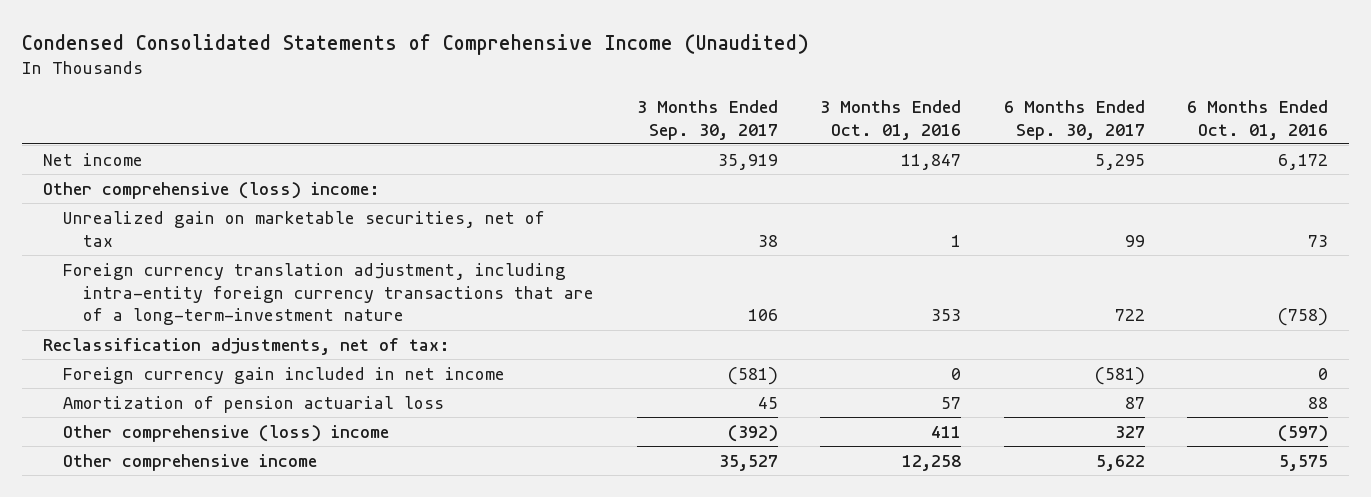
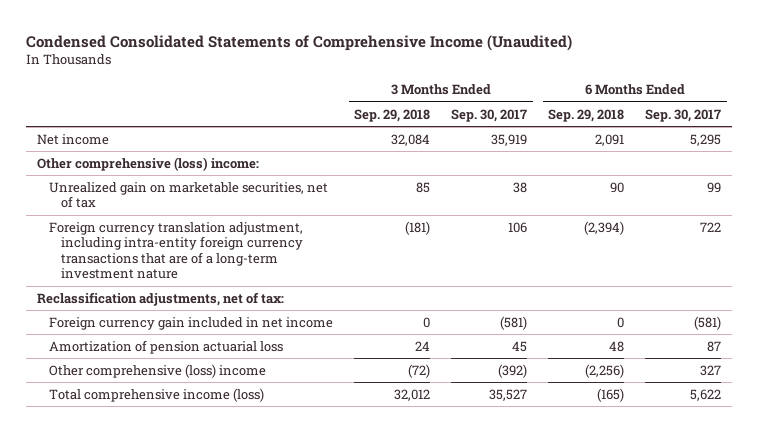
- | 3 Months Ended Sep. 30, 2017 | 3 Months Ended Oct. 01, 2016 | 6 Months Ended Sep. 30, 2017 | 6 Months Ended Oct. 01, 2016
+ | 3 Months Ended Sep. 29, 2018 | 3 Months Ended Sep. 30, 2017 | 6 Months Ended Sep. 29, 2018 | 6 Months Ended Sep. 30, 2017
- Foreign currency translation adjustment, including intra-entity foreign currency transactions that are of a long-term-investment nature | 106 | 353 | 722 | (758)
+ Foreign currency translation adjustment, including intra-entity foreign currency transactions that are of a long-term investment nature | (181) | 106 | (2,394) | 722
- Other comprehensive income | 35,527 | 12,258 | 5,622 | 5,575
+ Total comprehensive income (loss) | 32,012 | 35,527 | (165) | 5,622

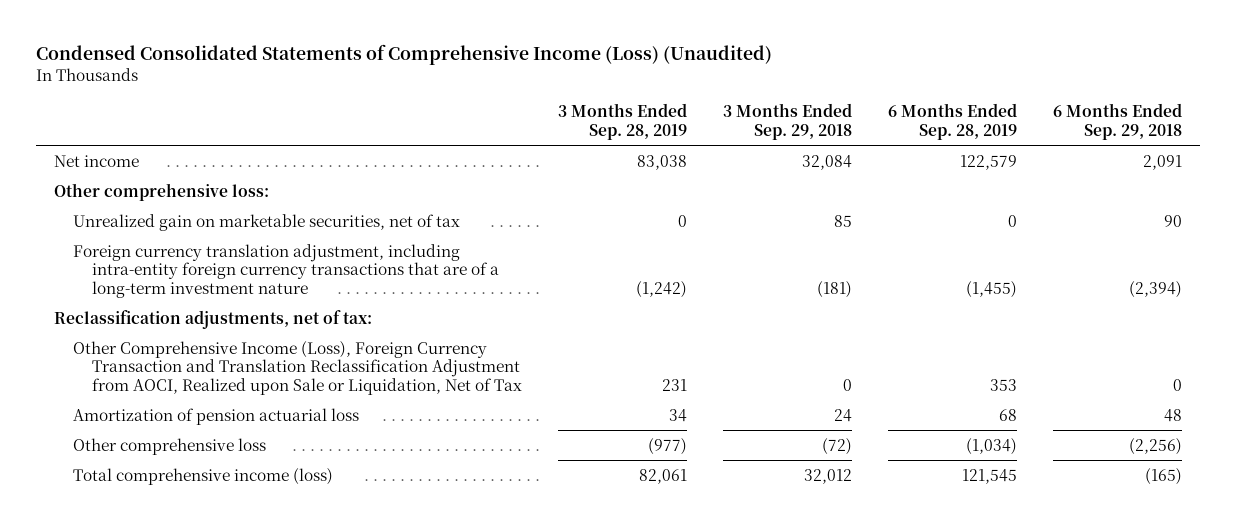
- Condensed Consolidated Statements of Comprehensive Income (Unaudited)
+ Condensed Consolidated Statements of Comprehensive Income (Loss) (Unaudited)
- | 3 Months Ended Sep. 29, 2018 | 3 Months Ended Sep. 30, 2017 | 6 Months Ended Sep. 29, 2018 | 6 Months Ended Sep. 30, 2017
+ | 3 Months Ended Sep. 28, 2019 | 3 Months Ended Sep. 29, 2018 | 6 Months Ended Sep. 28, 2019 | 6 Months Ended Sep. 29, 2018
- Other comprehensive (loss) income:
+ Other comprehensive loss:
- Foreign currency gain included in net income | 0 | (581) | 0 | (581)
+ Other Comprehensive Income (Loss), Foreign Currency Transaction and Translation Reclassification Adjustment from AOCI, Realized upon Sale or Liquidation, Net of Tax | 231 | 0 | 353 | 0
- Other comprehensive (loss) income | (72) | (392) | (2,256) | 327
+ Other comprehensive loss | (977) | (72) | (1,034) | (2,256)

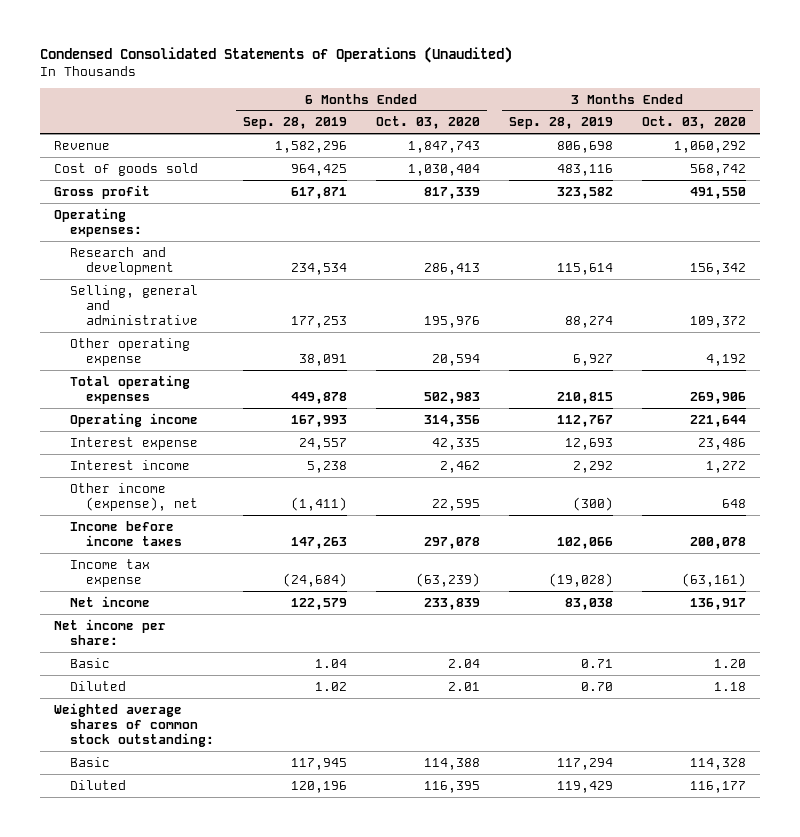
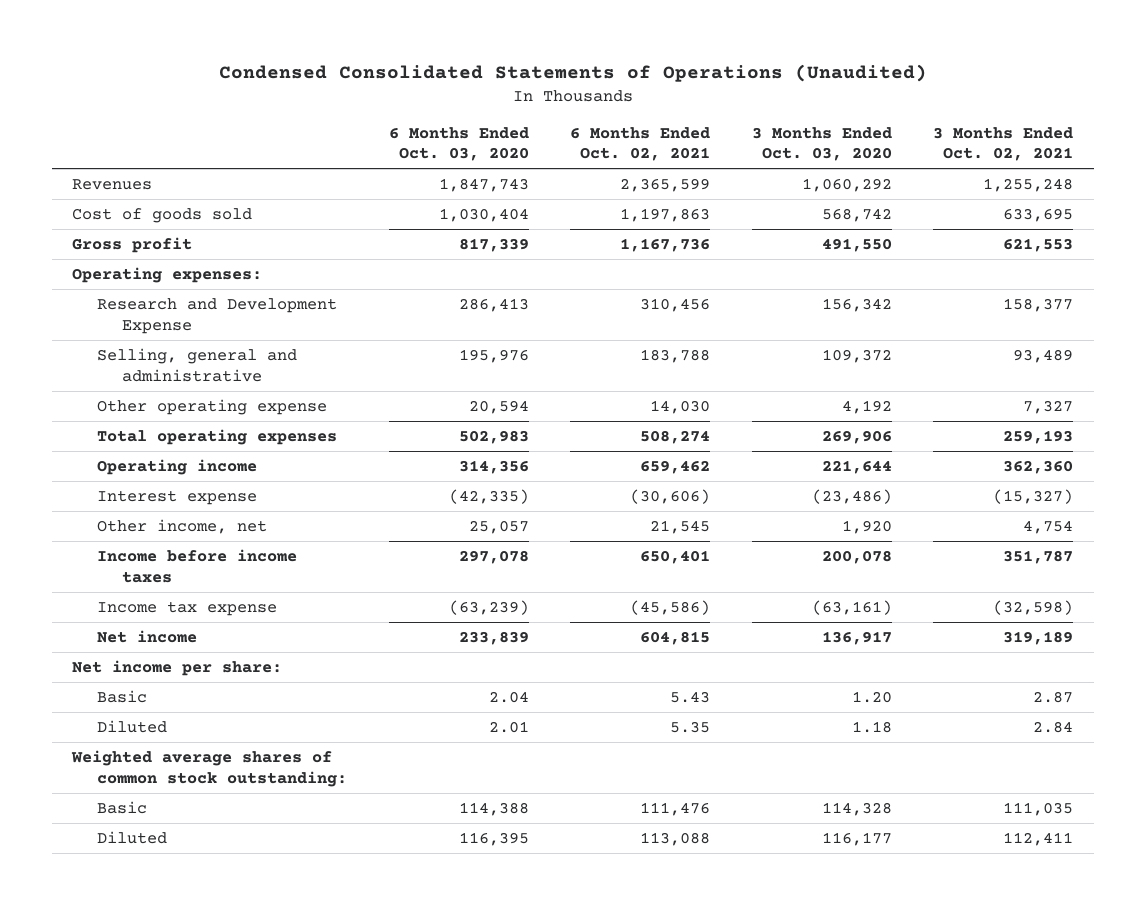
- | 6 Months Ended Sep. 28, 2019 | 6 Months Ended Oct. 03, 2020 | 3 Months Ended Sep. 28, 2019 | 3 Months Ended Oct. 03, 2020
+ | 6 Months Ended Oct. 03, 2020 | 6 Months Ended Oct. 02, 2021 | 3 Months Ended Oct. 03, 2020 | 3 Months Ended Oct. 02, 2021
- Revenue | 1,582,296 | 1,847,743 | 806,698 | 1,060,292
+ Revenues | 1,847,743 | 2,365,599 | 1,060,292 | 1,255,248
- Research and development | 234,534 | 286,413 | 115,614 | 156,342
+ Research and Development Expense | 286,413 | 310,456 | 156,342 | 158,377
- Interest expense | 24,557 | 42,335 | 12,693 | 23,486
- Interest income | 5,238 | 2,462 | 2,292 | 1,272
- Other income (expense), net | (1,411) | 22,595 | (300) | 648
+ Interest expense | (42,335) | (30,606) | (23,486) | (15,327)
+ Other income, net | 25,057 | 21,545 | 1,920 | 4,754

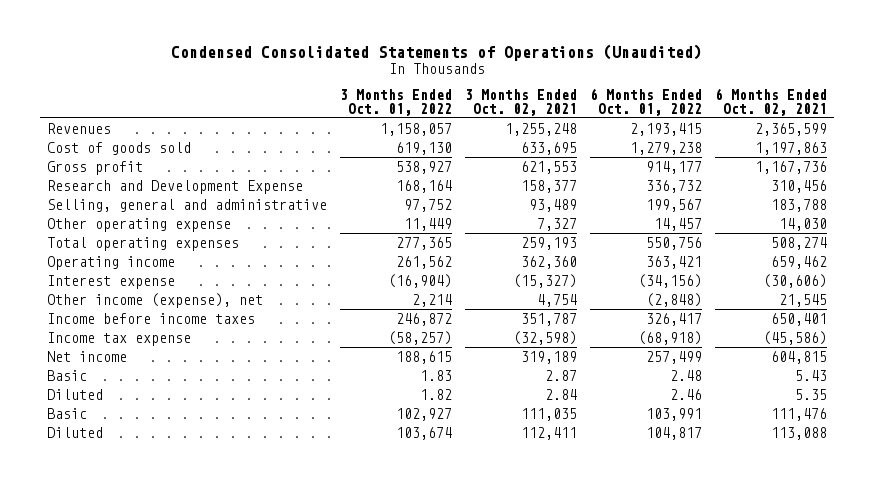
- | 6 Months Ended Oct. 03, 2020 | 6 Months Ended Oct. 02, 2021 | 3 Months Ended Oct. 03, 2020 | 3 Months Ended Oct. 02, 2021
+ | 3 Months Ended Oct. 01, 2022 | 3 Months Ended Oct. 02, 2021 | 6 Months Ended Oct. 01, 2022 | 6 Months Ended Oct. 02, 2021
- Operating expenses:
- Other income, net | 25,057 | 21,545 | 1,920 | 4,754
+ Other income (expense), net | 2,214 | 4,754 | (2,848) | 21,545
- Net income per share:
- Weighted average shares of common stock outstanding:

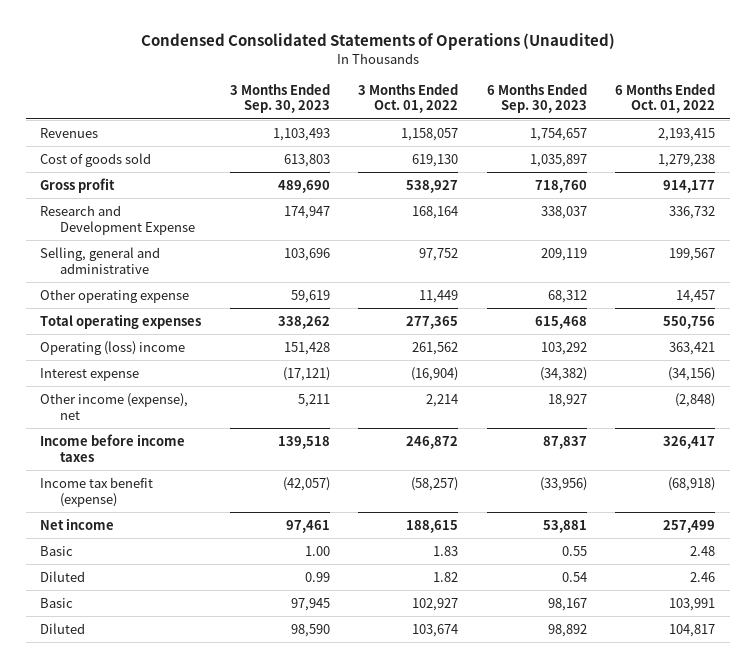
- | 3 Months Ended Oct. 01, 2022 | 3 Months Ended Oct. 02, 2021 | 6 Months Ended Oct. 01, 2022 | 6 Months Ended Oct. 02, 2021
+ | 3 Months Ended Sep. 30, 2023 | 3 Months Ended Oct. 01, 2022 | 6 Months Ended Sep. 30, 2023 | 6 Months Ended Oct. 01, 2022
- Operating income | 261,562 | 362,360 | 363,421 | 659,462
+ Operating (loss) income | 151,428 | 261,562 | 103,292 | 363,421
- Income tax expense | (58,257) | (32,598) | (68,918) | (45,586)
+ Income tax benefit (expense) | (42,057) | (58,257) | (33,956) | (68,918)

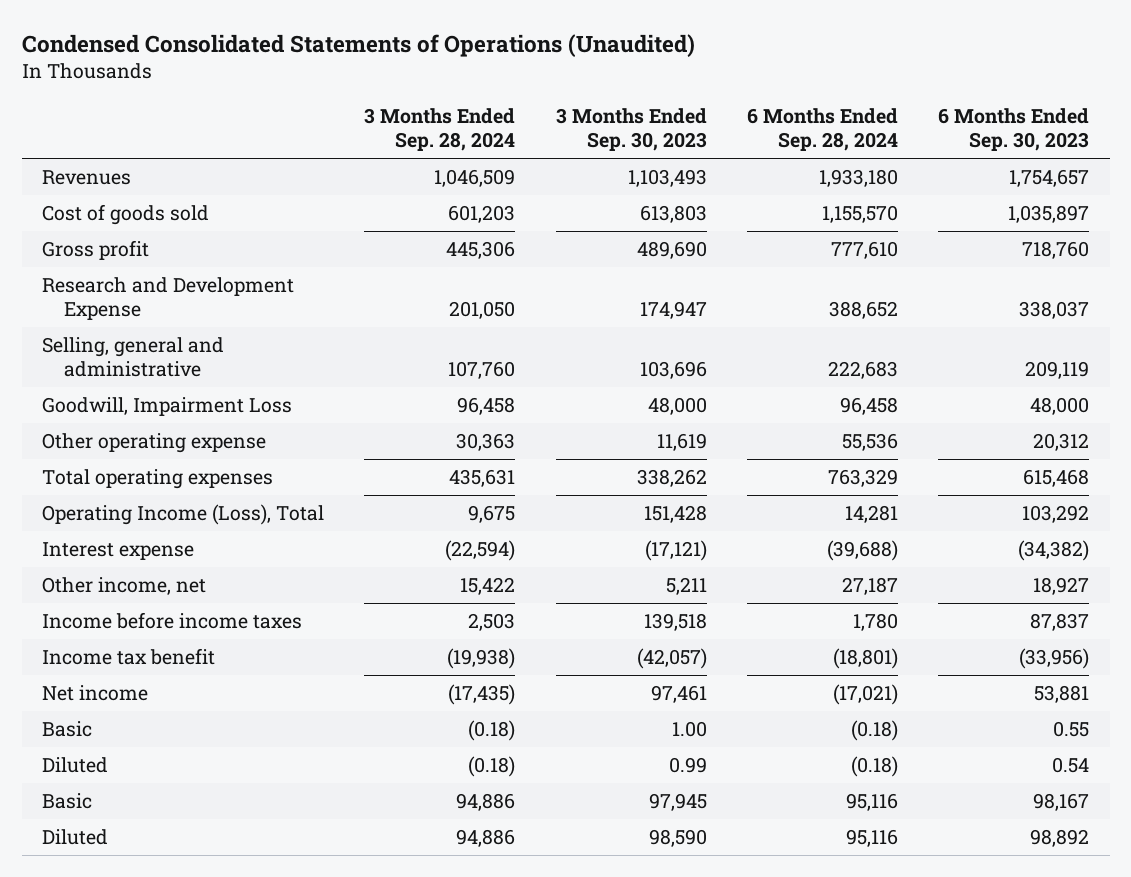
- | 3 Months Ended Sep. 30, 2023 | 3 Months Ended Oct. 01, 2022 | 6 Months Ended Sep. 30, 2023 | 6 Months Ended Oct. 01, 2022
+ | 3 Months Ended Sep. 28, 2024 | 3 Months Ended Sep. 30, 2023 | 6 Months Ended Sep. 28, 2024 | 6 Months Ended Sep. 30, 2023
- Other operating expense | 59,619 | 11,449 | 68,312 | 14,457
+ Goodwill, Impairment Loss | 96,458 | 48,000 | 96,458 | 48,000
+ Other operating expense | 30,363 | 11,619 | 55,536 | 20,312
- Operating (loss) income | 151,428 | 261,562 | 103,292 | 363,421
+ Operating Income (Loss), Total | 9,675 | 151,428 | 14,281 | 103,292
- Other income (expense), net | 5,211 | 2,214 | 18,927 | (2,848)
+ Other income, net | 15,422 | 5,211 | 27,187 | 18,927
- Income tax benefit (expense) | (42,057) | (58,257) | (33,956) | (68,918)
+ Income tax benefit | (19,938) | (42,057) | (18,801) | (33,956)

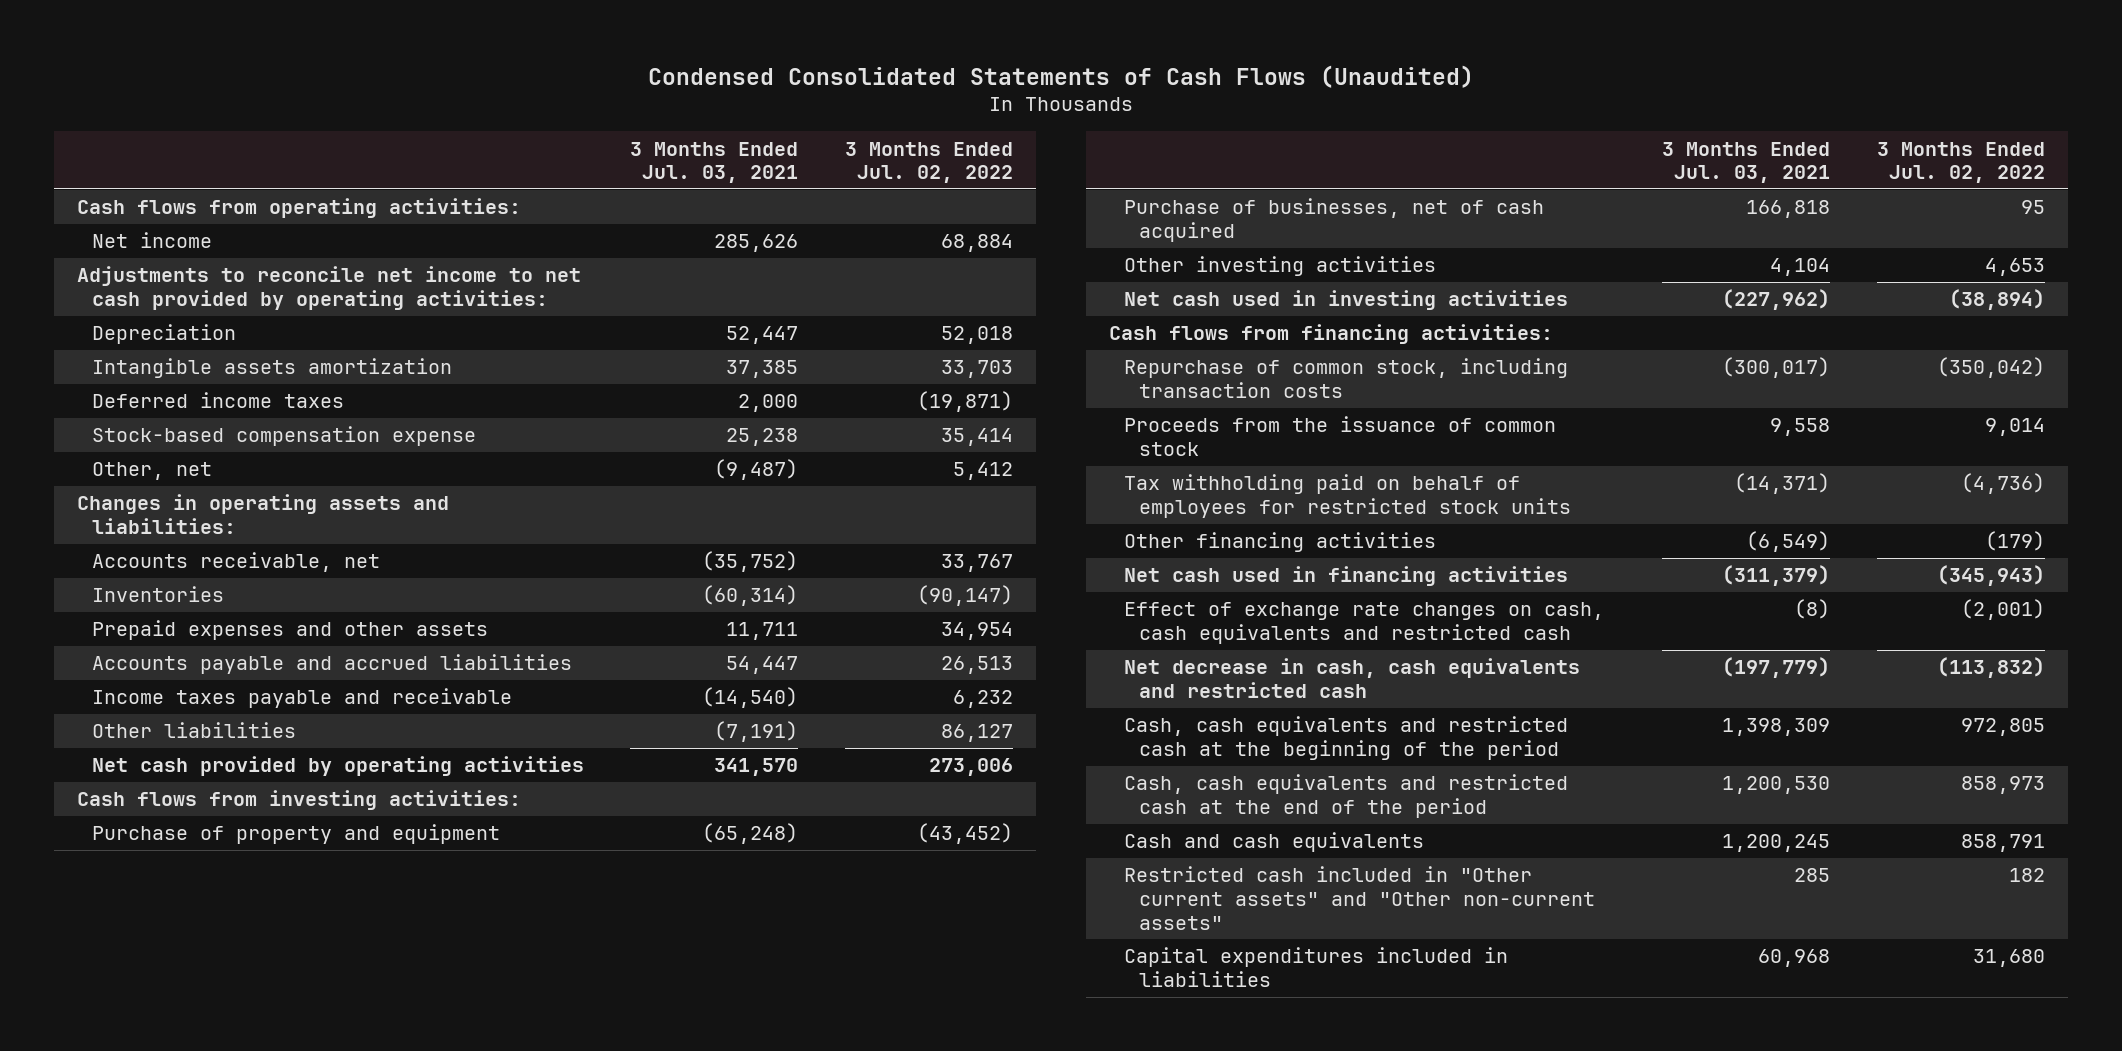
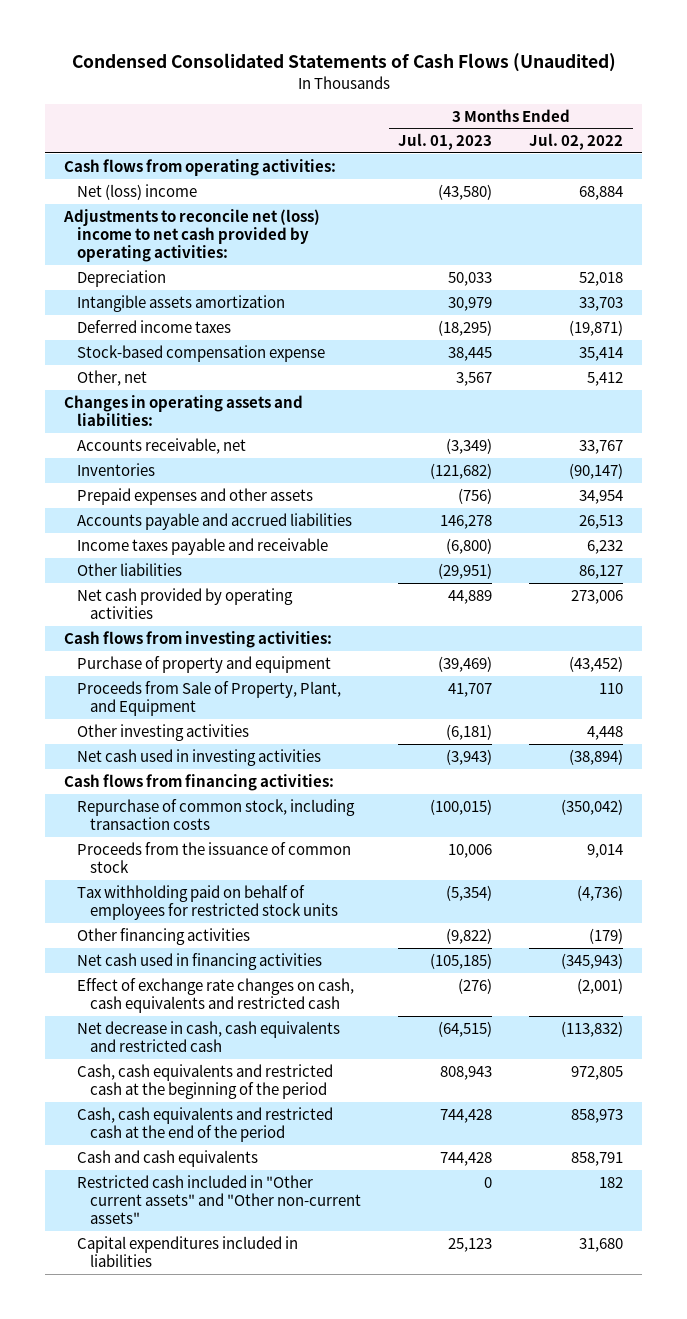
- | 3 Months Ended Jul. 03, 2021 | 3 Months Ended Jul. 02, 2022
+ | 3 Months Ended Jul. 01, 2023 | 3 Months Ended Jul. 02, 2022
- Net income | 285,626 | 68,884
- Adjustments to reconcile net income to net cash provided by operating activities:
+ Net (loss) income | (43,580) | 68,884
+ Adjustments to reconcile net (loss) income to net cash provided by operating activities:
- Purchase of businesses, net of cash acquired | 166,818 | 95
- Other investing activities | 4,104 | 4,653
+ Proceeds from Sale of Property, Plant, and Equipment | 41,707 | 110
+ Other investing activities | (6,181) | 4,448

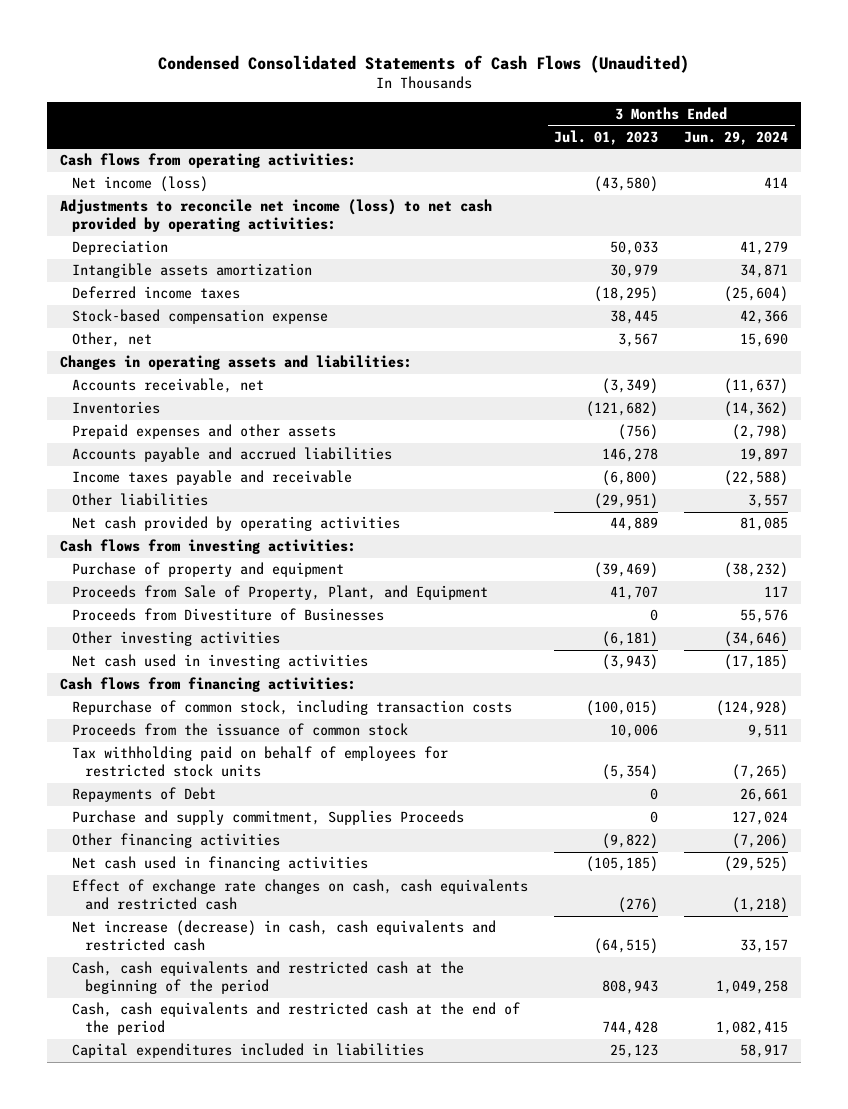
- | 3 Months Ended Jul. 01, 2023 | 3 Months Ended Jul. 02, 2022
+ | 3 Months Ended Jul. 01, 2023 | 3 Months Ended Jun. 29, 2024
- Net (loss) income | (43,580) | 68,884
- Adjustments to reconcile net (loss) income to net cash provided by operating activities:
+ Net income (loss) | (43,580) | 414
+ Adjustments to reconcile net income (loss) to net cash provided by operating activities:
+ Proceeds from Divestiture of Businesses | 0 | 55,576
+ Repayments of Debt | 0 | 26,661
+ Purchase and supply commitment, Supplies Proceeds | 0 | 127,024
- Net decrease in cash, cash equivalents and restricted cash | (64,515) | (113,832)
+ Net increase (decrease) in cash, cash equivalents and restricted cash | (64,515) | 33,157
- Cash and cash equivalents | 744,428 | 858,791
- Restricted cash included in "Other current assets" and "Other non-current assets" | 0 | 182

